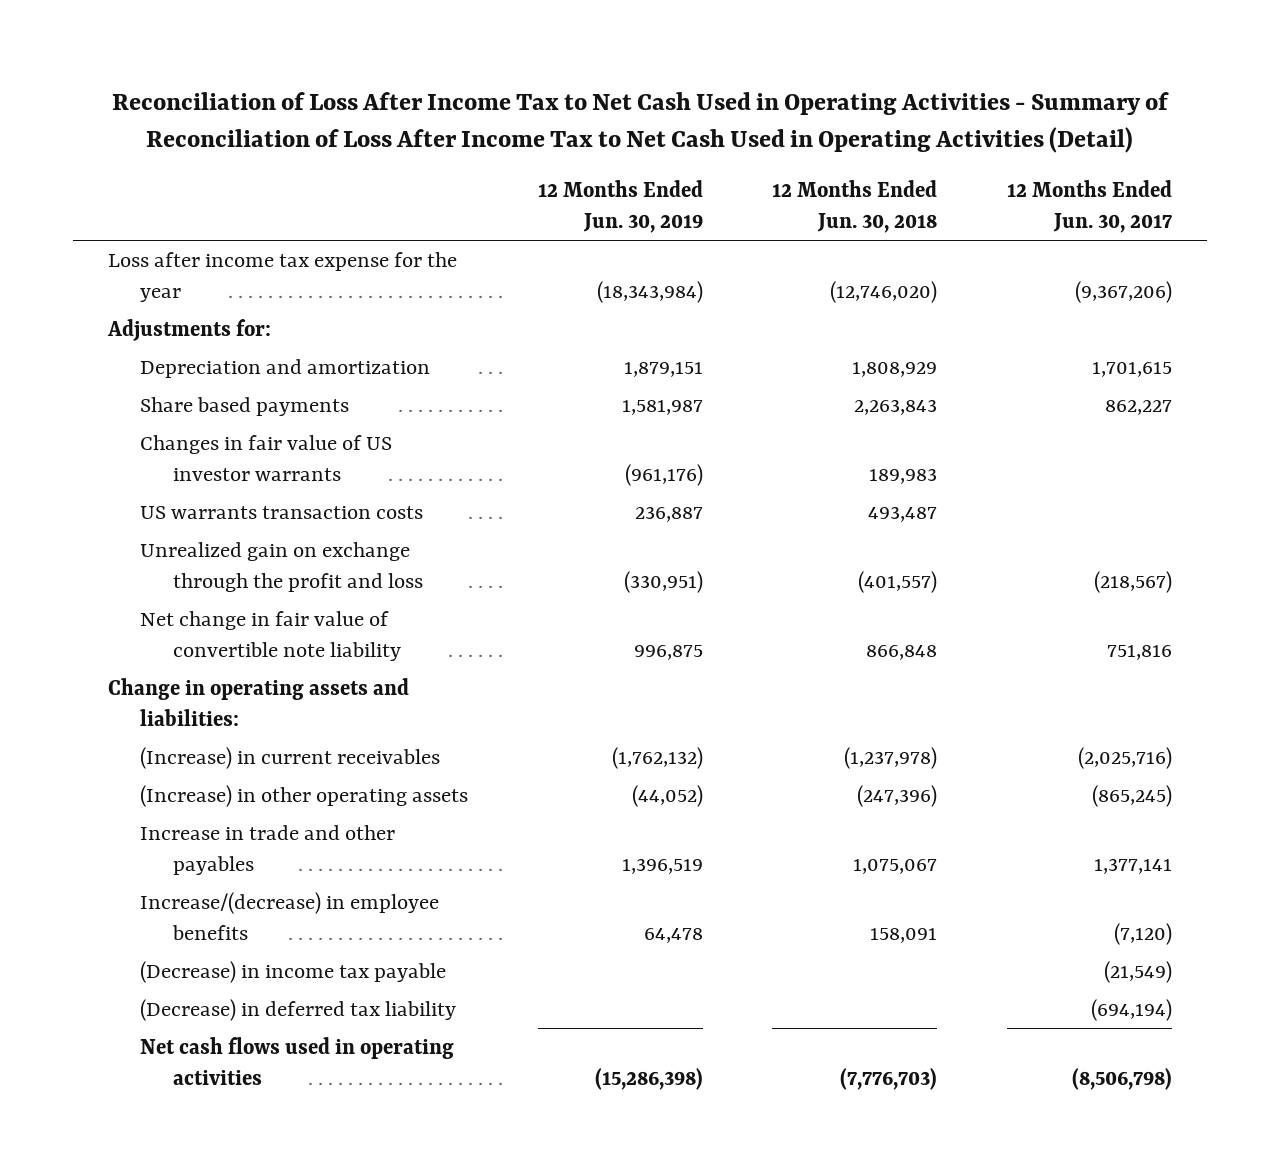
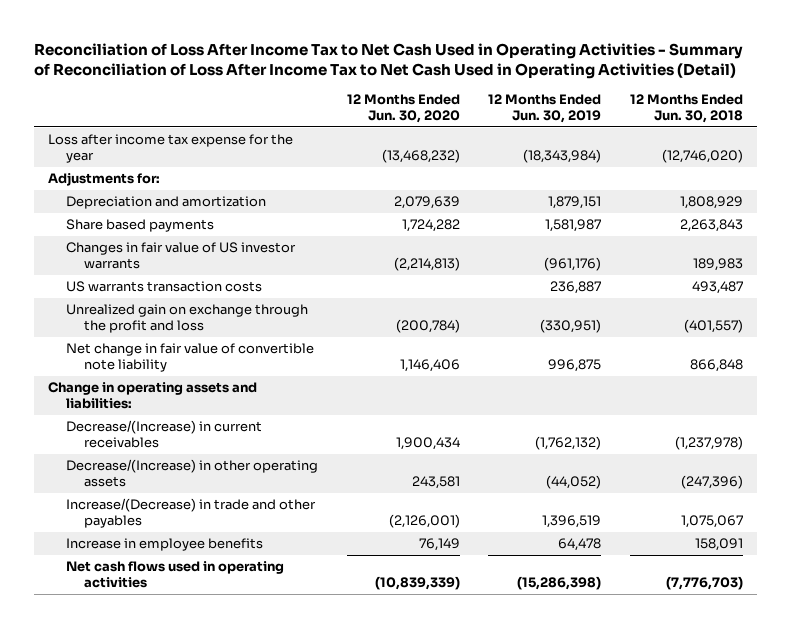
- | 12 Months Ended Jun. 30, 2019 | 12 Months Ended Jun. 30, 2018 | 12 Months Ended Jun. 30, 2017
+ | 12 Months Ended Jun. 30, 2020 | 12 Months Ended Jun. 30, 2019 | 12 Months Ended Jun. 30, 2018
- (Increase) in current receivables | (1,762,132) | (1,237,978) | (2,025,716)
- (Increase) in other operating assets | (44,052) | (247,396) | (865,245)
- Increase in trade and other payables | 1,396,519 | 1,075,067 | 1,377,141
- Increase/(decrease) in employee benefits | 64,478 | 158,091 | (7,120)
- (Decrease) in income tax payable | | | (21,549)
- (Decrease) in deferred tax liability | | | (694,194)
+ Decrease/(Increase) in current receivables | 1,900,434 | (1,762,132) | (1,237,978)
+ Decrease/(Increase) in other operating assets | 243,581 | (44,052) | (247,396)
+ Increase/(Decrease) in trade and other payables | (2,126,001) | 1,396,519 | 1,075,067
+ Increase in employee benefits | 76,149 | 64,478 | 158,091

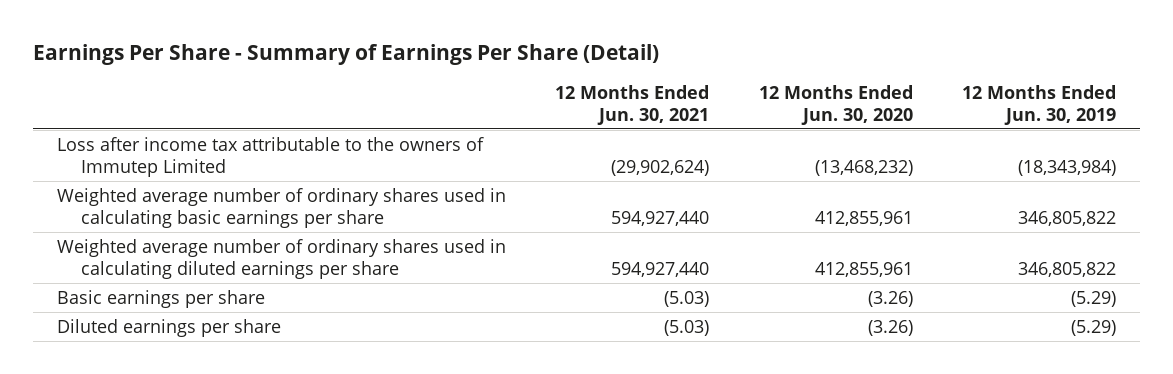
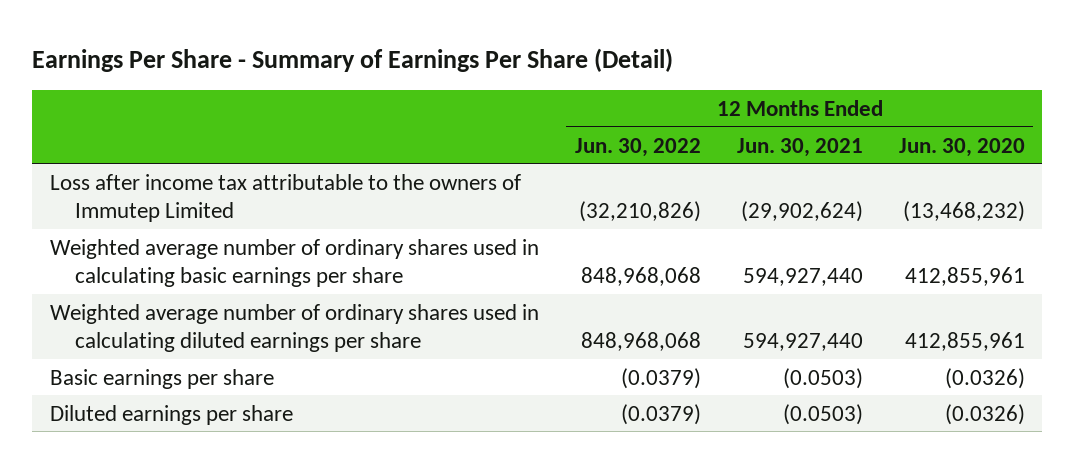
- | 12 Months Ended Jun. 30, 2021 | 12 Months Ended Jun. 30, 2020 | 12 Months Ended Jun. 30, 2019
+ | 12 Months Ended Jun. 30, 2022 | 12 Months Ended Jun. 30, 2021 | 12 Months Ended Jun. 30, 2020
- Basic earnings per share | (5.03) | (3.26) | (5.29)
- Diluted earnings per share | (5.03) | (3.26) | (5.29)
+ Basic earnings per share | (0.0379) | (0.0503) | (0.0326)
+ Diluted earnings per share | (0.0379) | (0.0503) | (0.0326)

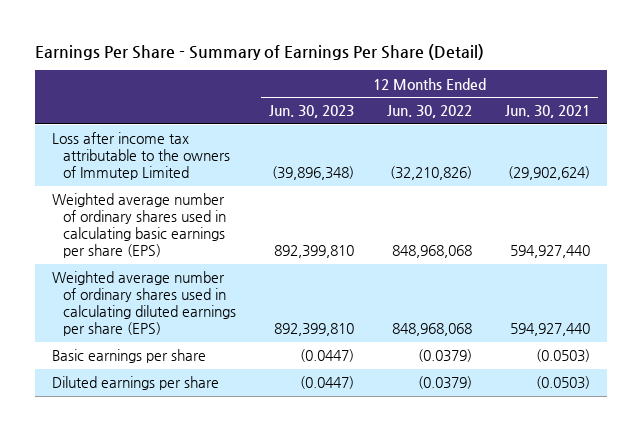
- | 12 Months Ended Jun. 30, 2022 | 12 Months Ended Jun. 30, 2021 | 12 Months Ended Jun. 30, 2020
+ | 12 Months Ended Jun. 30, 2023 | 12 Months Ended Jun. 30, 2022 | 12 Months Ended Jun. 30, 2021
- Weighted average number of ordinary shares used in calculating basic earnings per share | 848,968,068 | 594,927,440 | 412,855,961
- Weighted average number of ordinary shares used in calculating diluted earnings per share | 848,968,068 | 594,927,440 | 412,855,961
+ Weighted average number of ordinary shares used in calculating basic earnings per share (EPS) | 892,399,810 | 848,968,068 | 594,927,440
+ Weighted average number of ordinary shares used in calculating diluted earnings per share (EPS) | 892,399,810 | 848,968,068 | 594,927,440

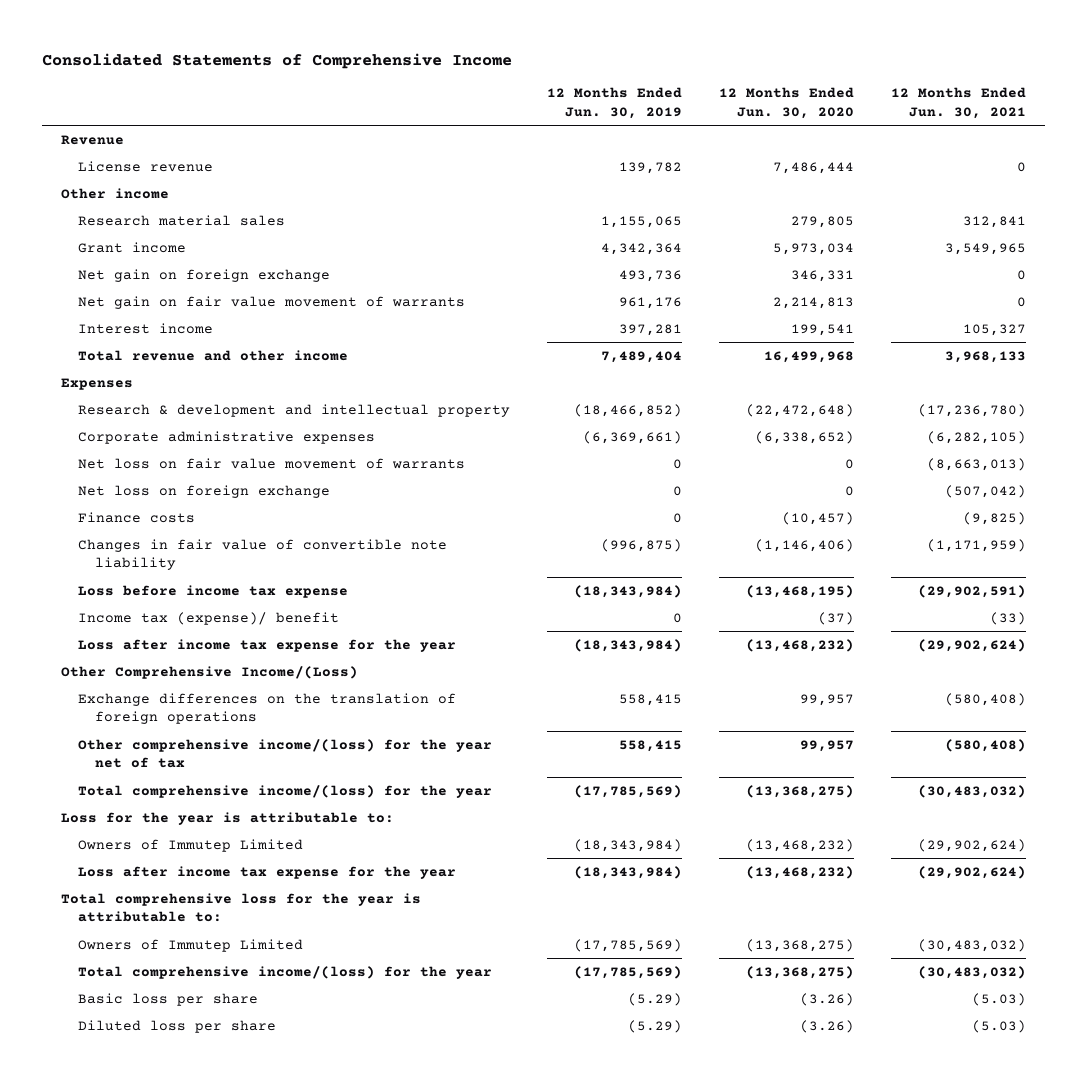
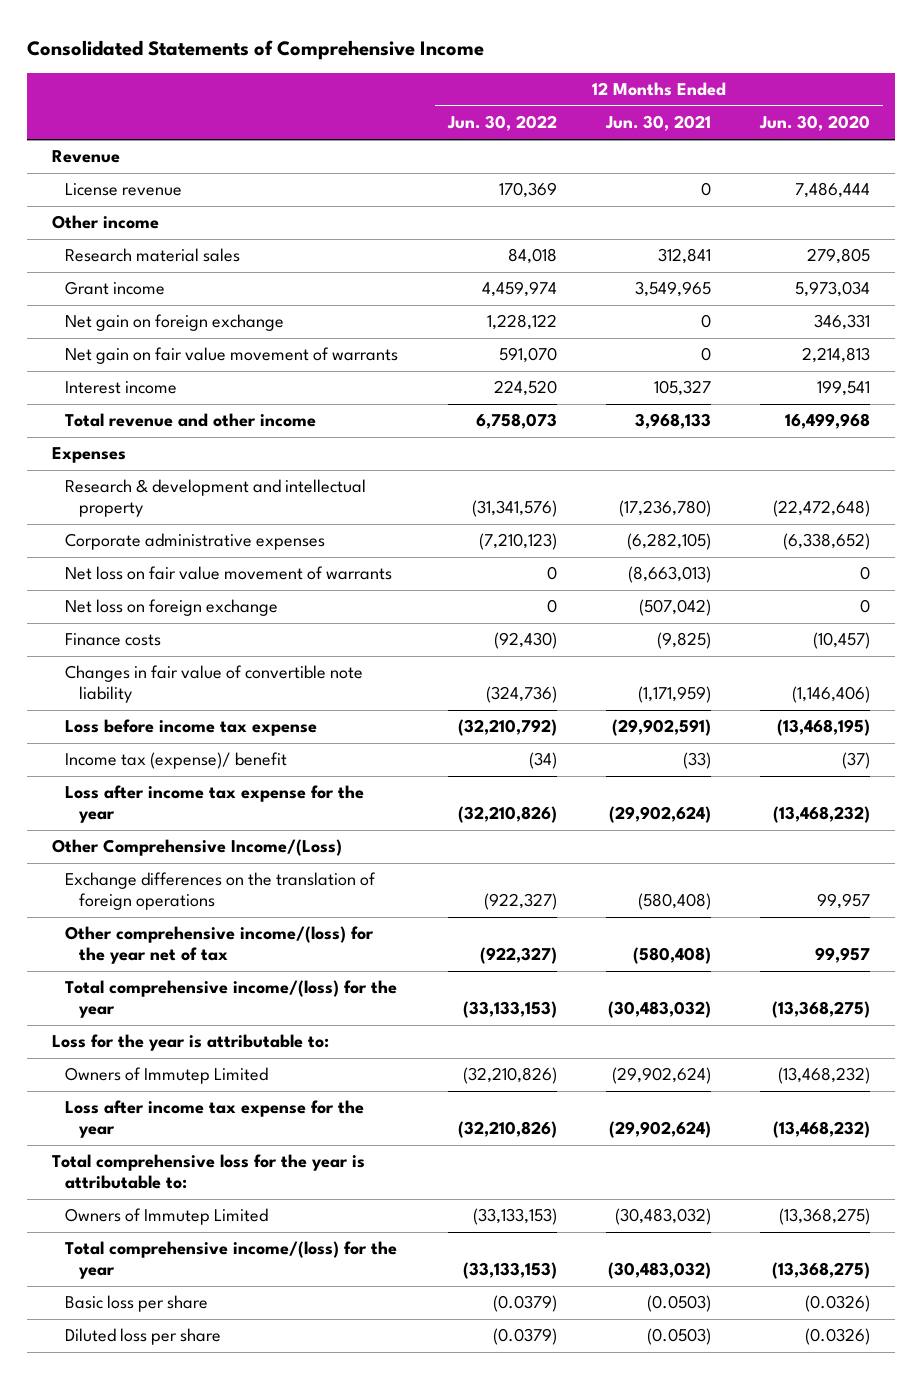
- | 12 Months Ended Jun. 30, 2019 | 12 Months Ended Jun. 30, 2020 | 12 Months Ended Jun. 30, 2021
+ | 12 Months Ended Jun. 30, 2022 | 12 Months Ended Jun. 30, 2021 | 12 Months Ended Jun. 30, 2020
- Basic loss per share | (5.29) | (3.26) | (5.03)
- Diluted loss per share | (5.29) | (3.26) | (5.03)
+ Basic loss per share | (0.0379) | (0.0503) | (0.0326)
+ Diluted loss per share | (0.0379) | (0.0503) | (0.0326)

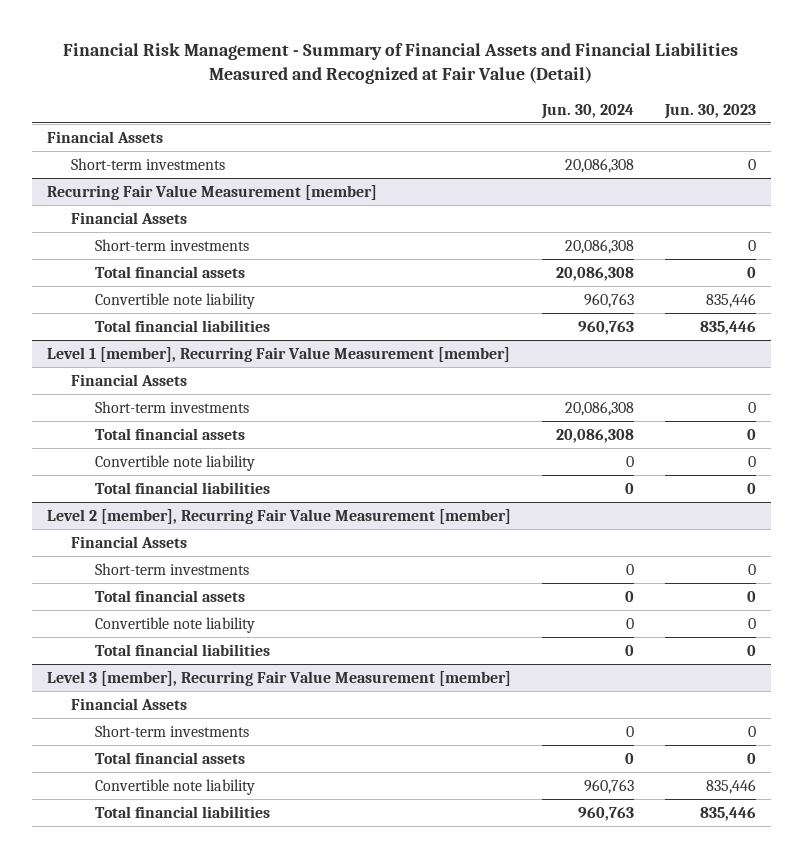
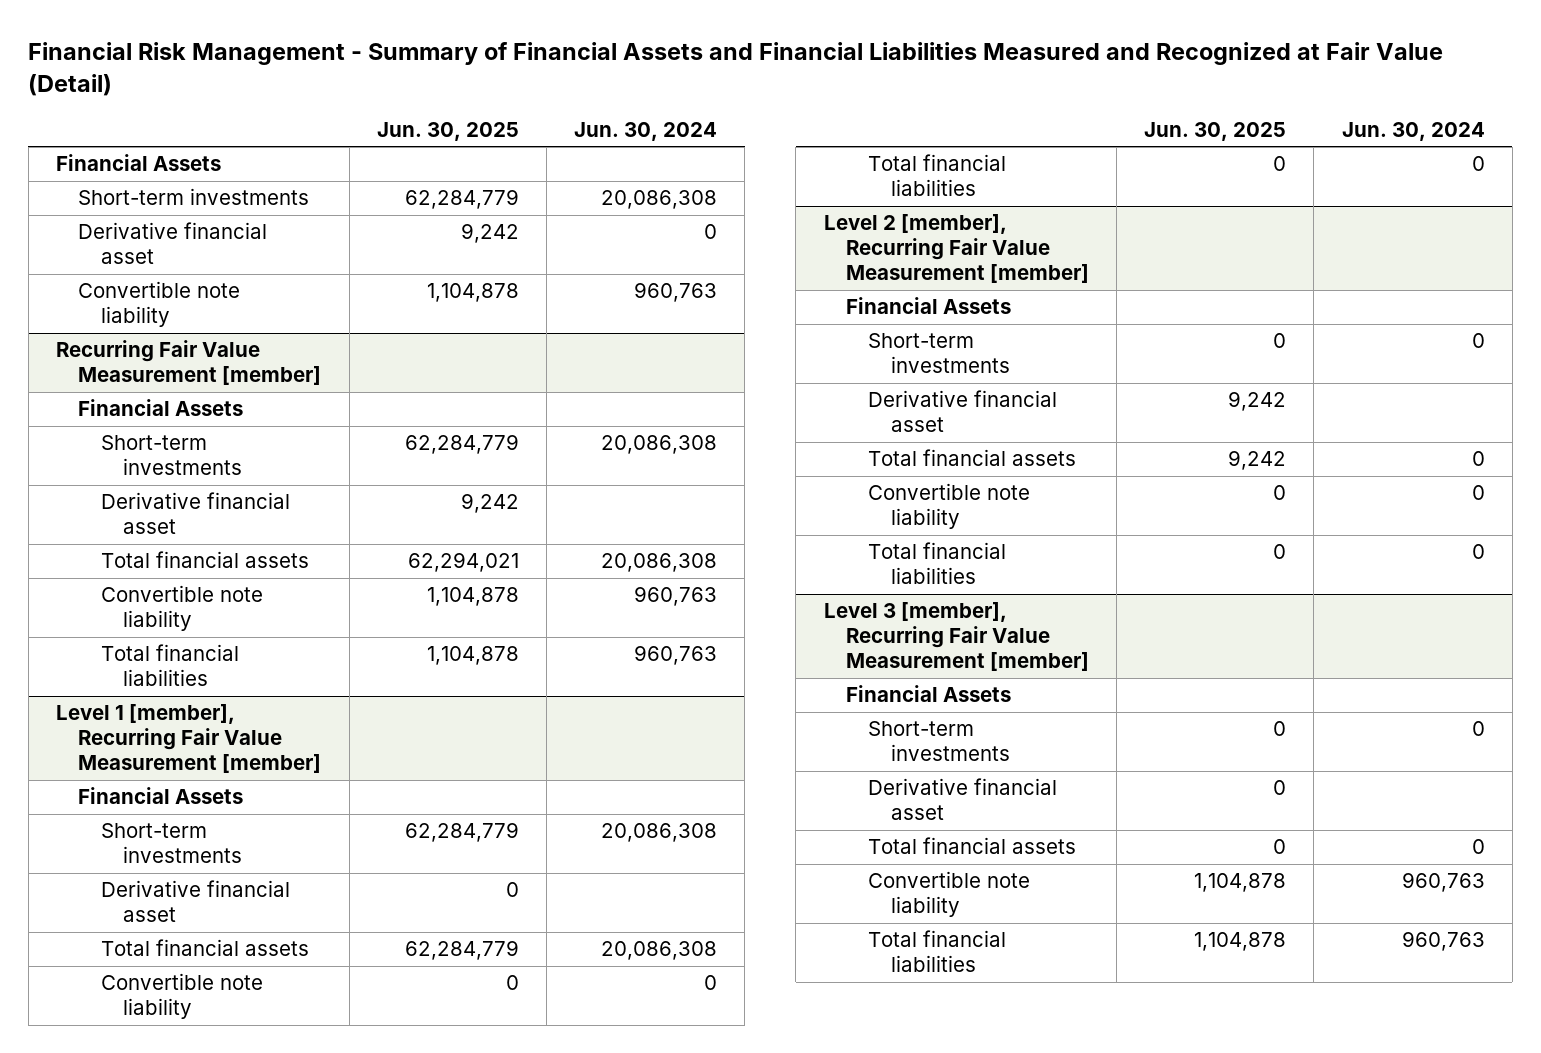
- | Jun. 30, 2024 | Jun. 30, 2023
+ | Jun. 30, 2025 | Jun. 30, 2024
+ Derivative financial asset | 9,242 | 0
+ Convertible note liability | 1,104,878 | 960,763
@ Recurring Fair Value Measurement [member]
+ Derivative financial asset | 9,242 |
@ Level 1 [member], Recurring Fair Value Measurement [member]
+ Derivative financial asset | 0 |
@ Level 2 [member], Recurring Fair Value Measurement [member]
+ Derivative financial asset | 9,242 |
@ Level 3 [member], Recurring Fair Value Measurement [member]
+ Derivative financial asset | 0 |

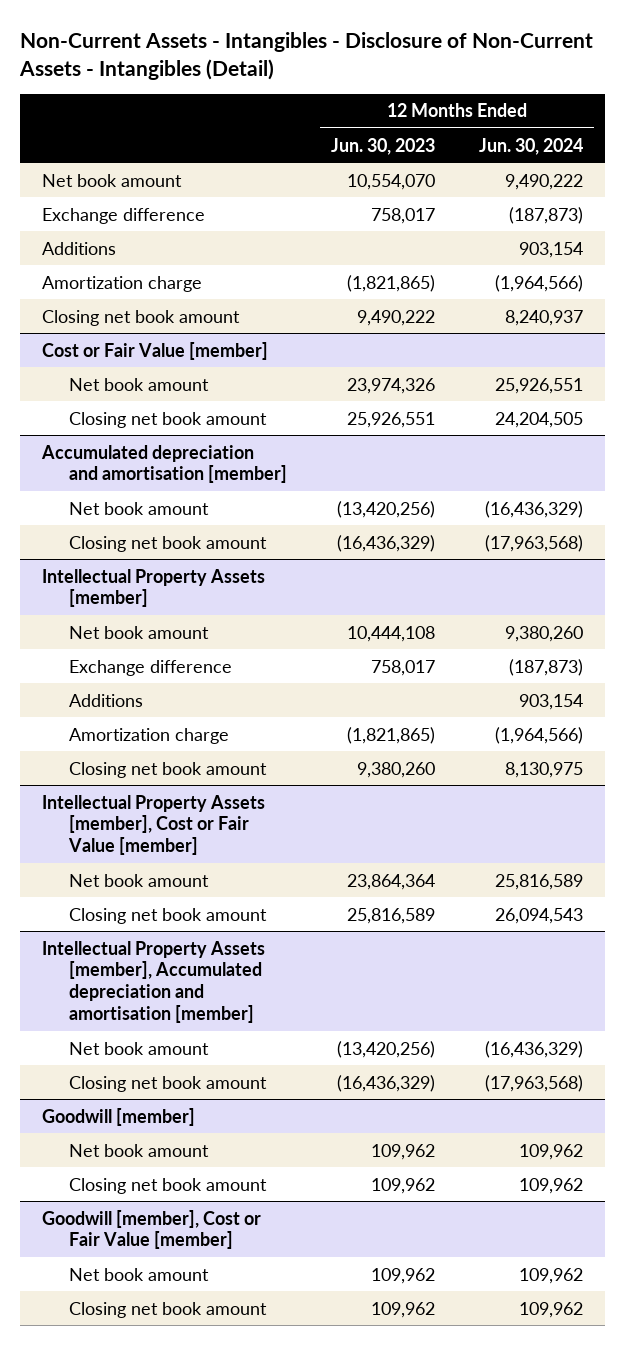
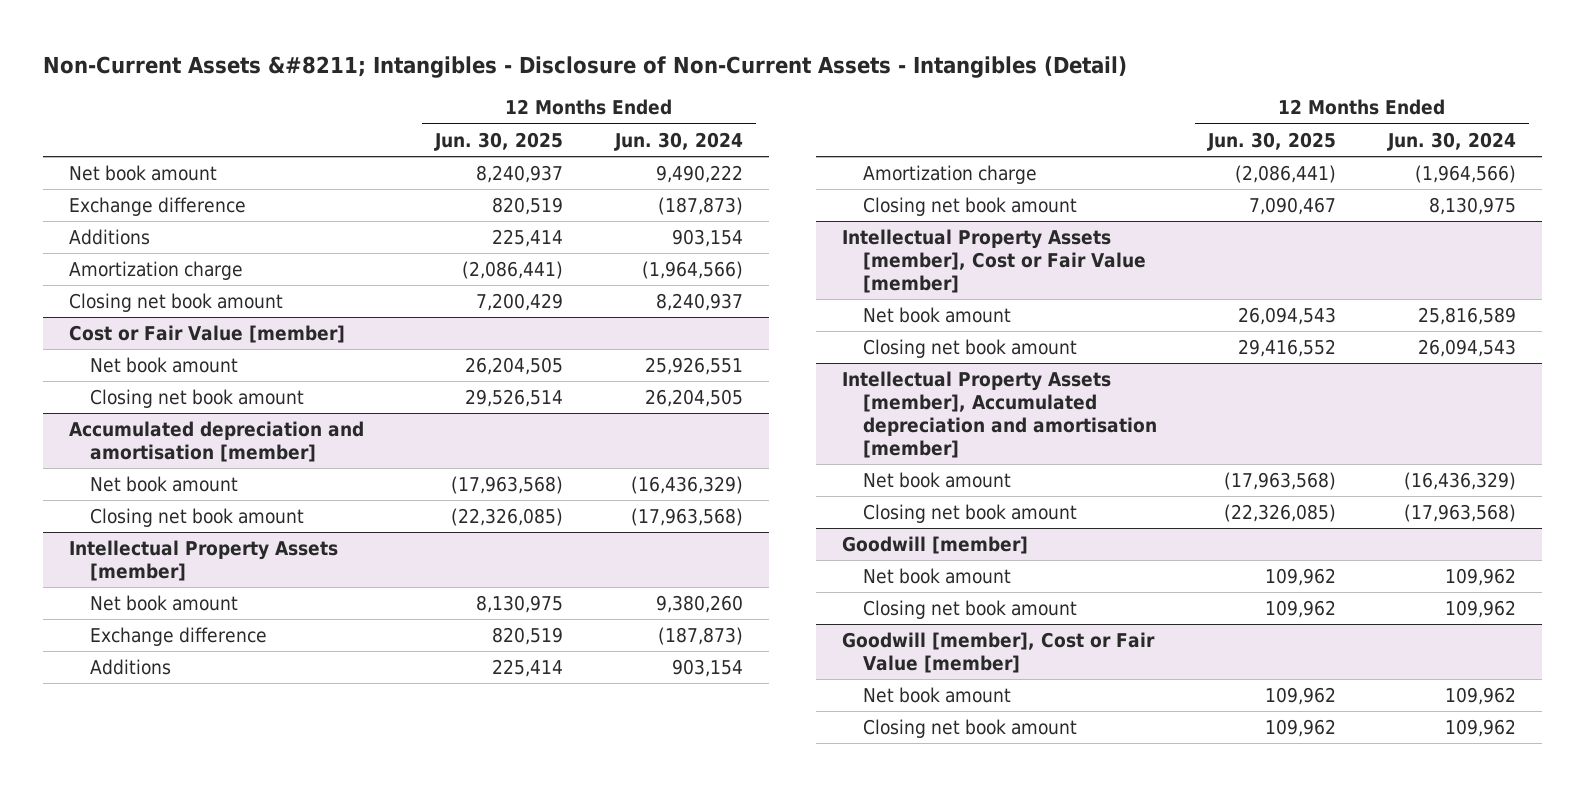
- Non-Current Assets - Intangibles - Disclosure of Non-Current Assets - Intangibles (Detail)
+ Non-Current Assets &#8211; Intangibles - Disclosure of Non-Current Assets - Intangibles (Detail)
- | 12 Months Ended Jun. 30, 2023 | 12 Months Ended Jun. 30, 2024
+ | 12 Months Ended Jun. 30, 2025 | 12 Months Ended Jun. 30, 2024
@ Cost or Fair Value [member]
- Closing net book amount | 25,926,551 | 24,204,505
+ Closing net book amount | 29,526,514 | 26,204,505

